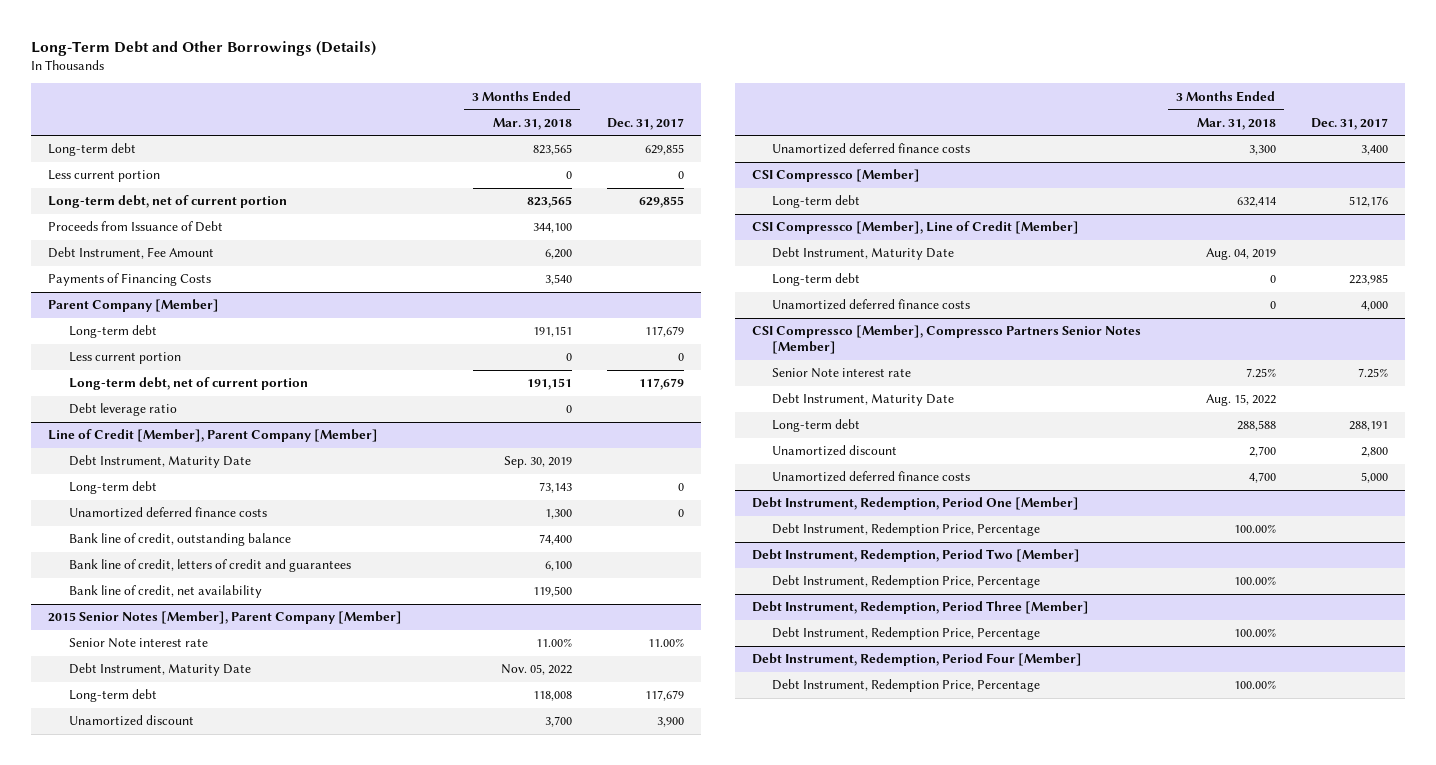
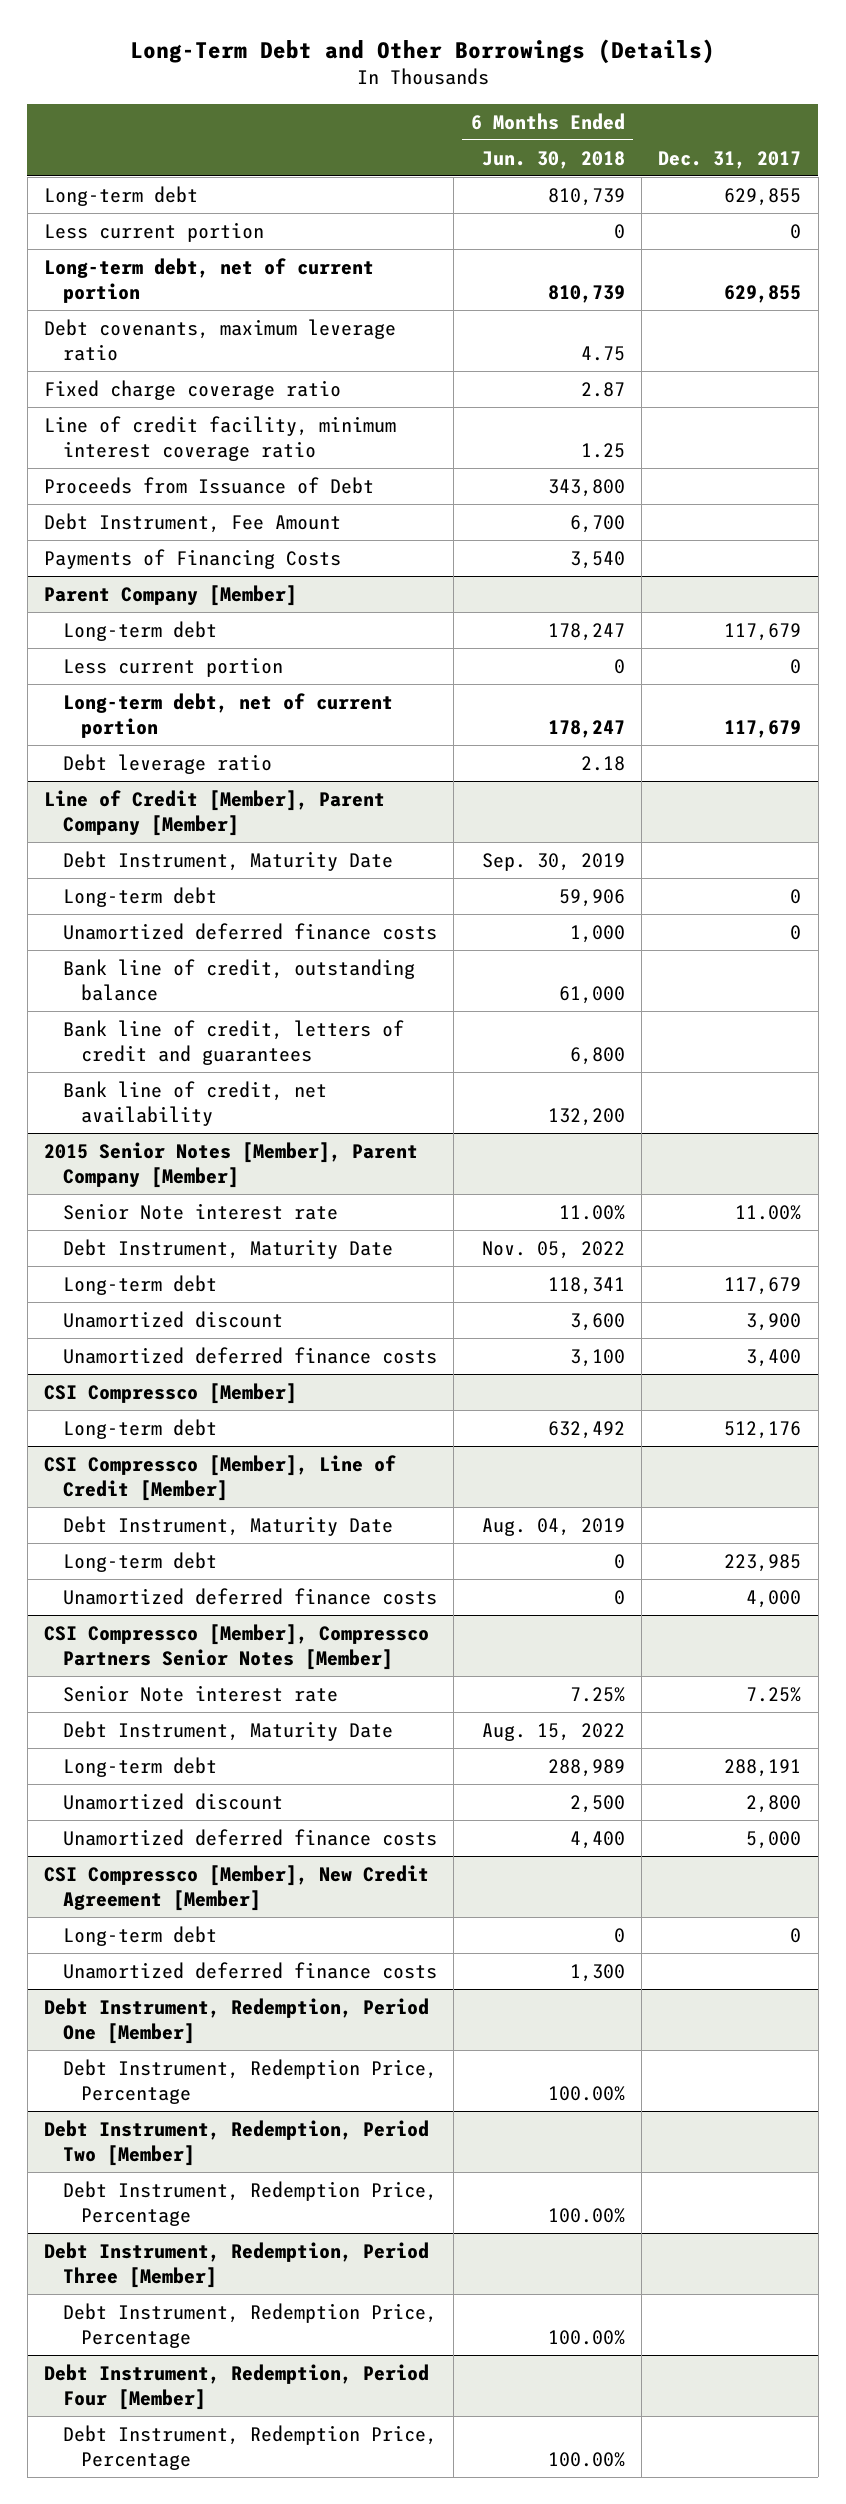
- | 3 Months Ended Mar. 31, 2018 | Dec. 31, 2017
+ | 6 Months Ended Jun. 30, 2018 | Dec. 31, 2017
+ Debt covenants, maximum leverage ratio | 4.75 |
+ Fixed charge coverage ratio | 2.87 |
+ Line of credit facility, minimum interest coverage ratio | 1.25 |
+ CSI Compressco [Member], New Credit Agreement [Member]
+ Long-term debt | 0 | 0
+ Unamortized deferred finance costs | 1,300 |

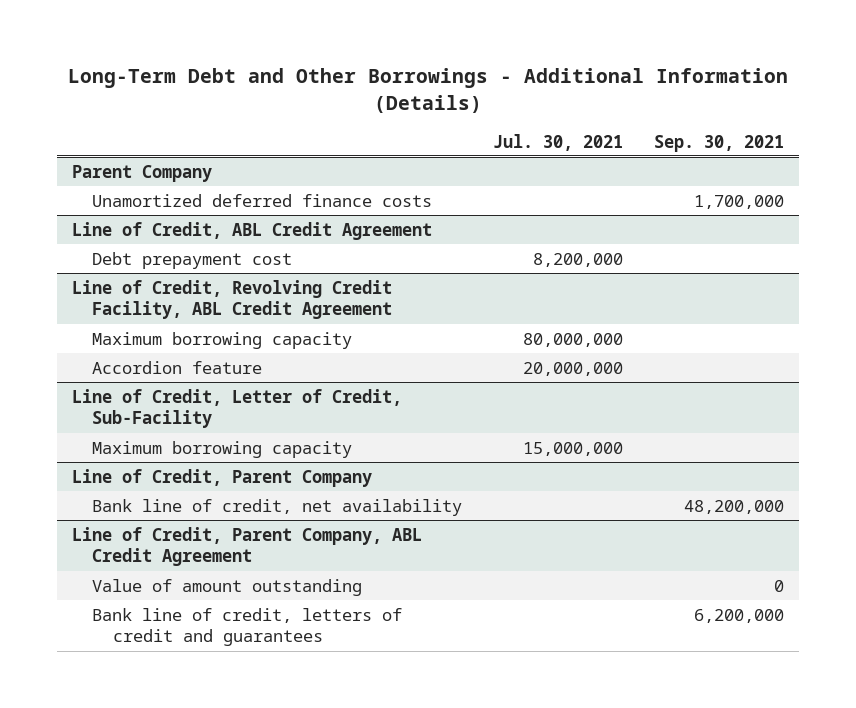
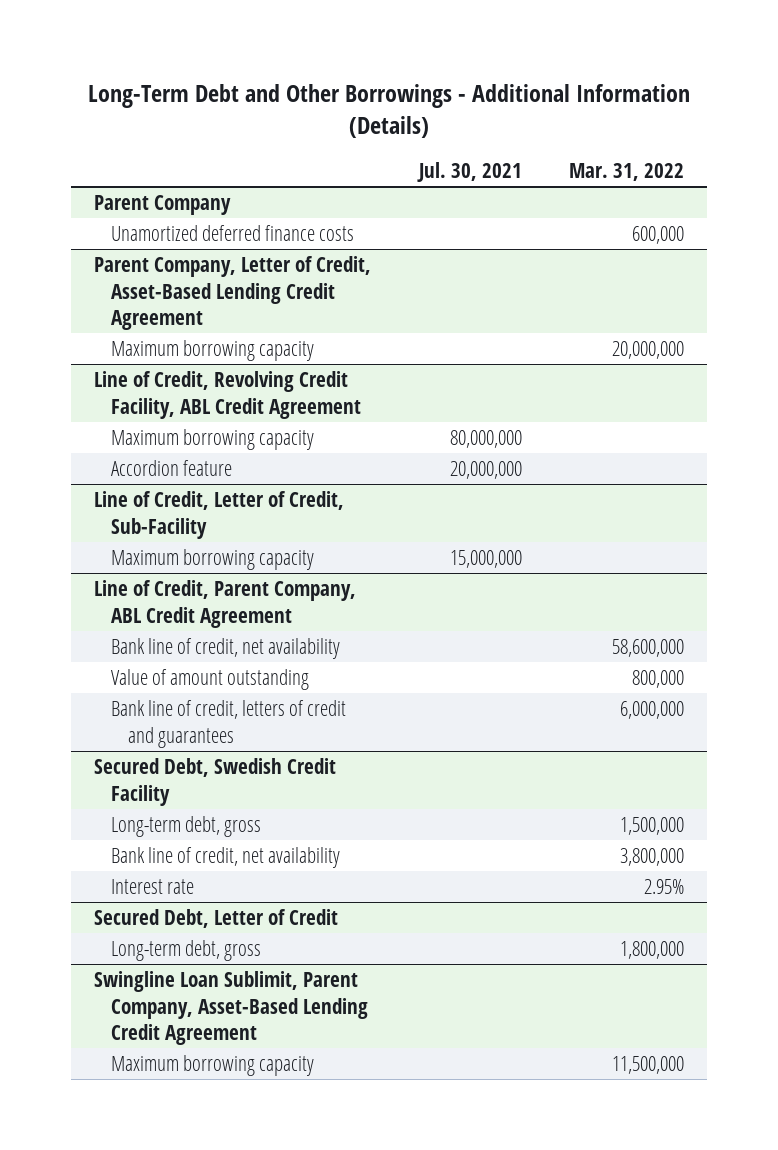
- | Jul. 30, 2021 | Sep. 30, 2021
+ | Jul. 30, 2021 | Mar. 31, 2022
- Line of Credit, ABL Credit Agreement
- Debt prepayment cost | 8,200,000 |
+ Parent Company, Letter of Credit, Asset-Based Lending Credit Agreement
+ Maximum borrowing capacity | | 20,000,000
- Line of Credit, Parent Company
- Bank line of credit, net availability | | 48,200,000
@ Line of Credit, Parent Company, ABL Credit Agreement
+ Bank line of credit, net availability | | 58,600,000
+ Secured Debt, Swedish Credit Facility
+ Long-term debt, gross | | 1,500,000
+ Bank line of credit, net availability | | 3,800,000
+ Interest rate | | 2.95%
+ Secured Debt, Letter of Credit
+ Long-term debt, gross | | 1,800,000
+ Swingline Loan Sublimit, Parent Company, Asset-Based Lending Credit Agreement
+ Maximum borrowing capacity | | 11,500,000

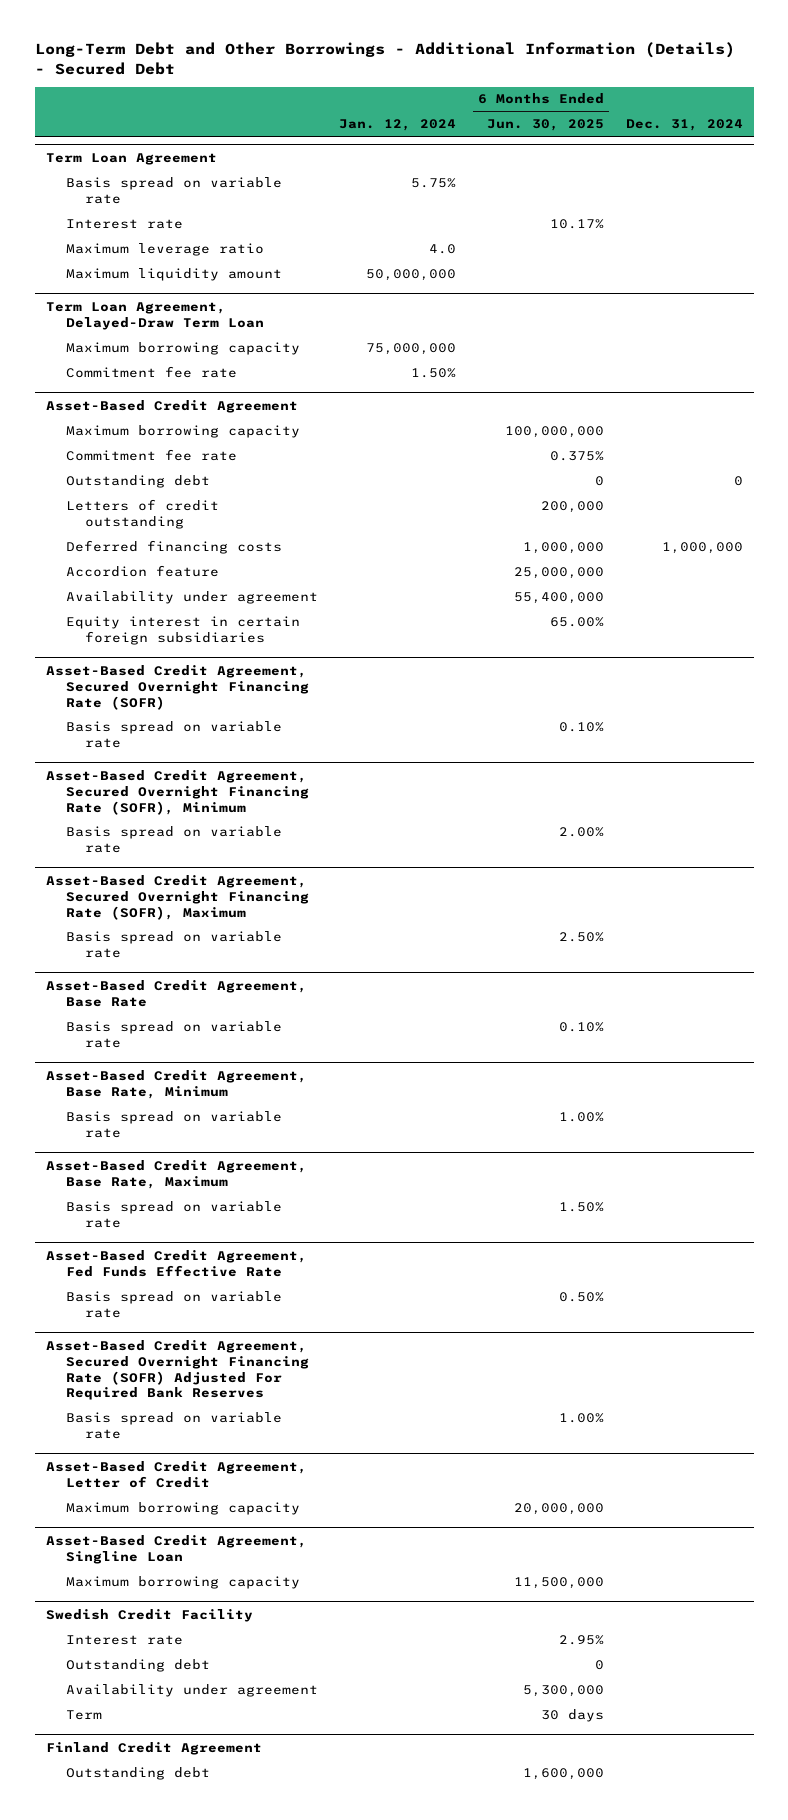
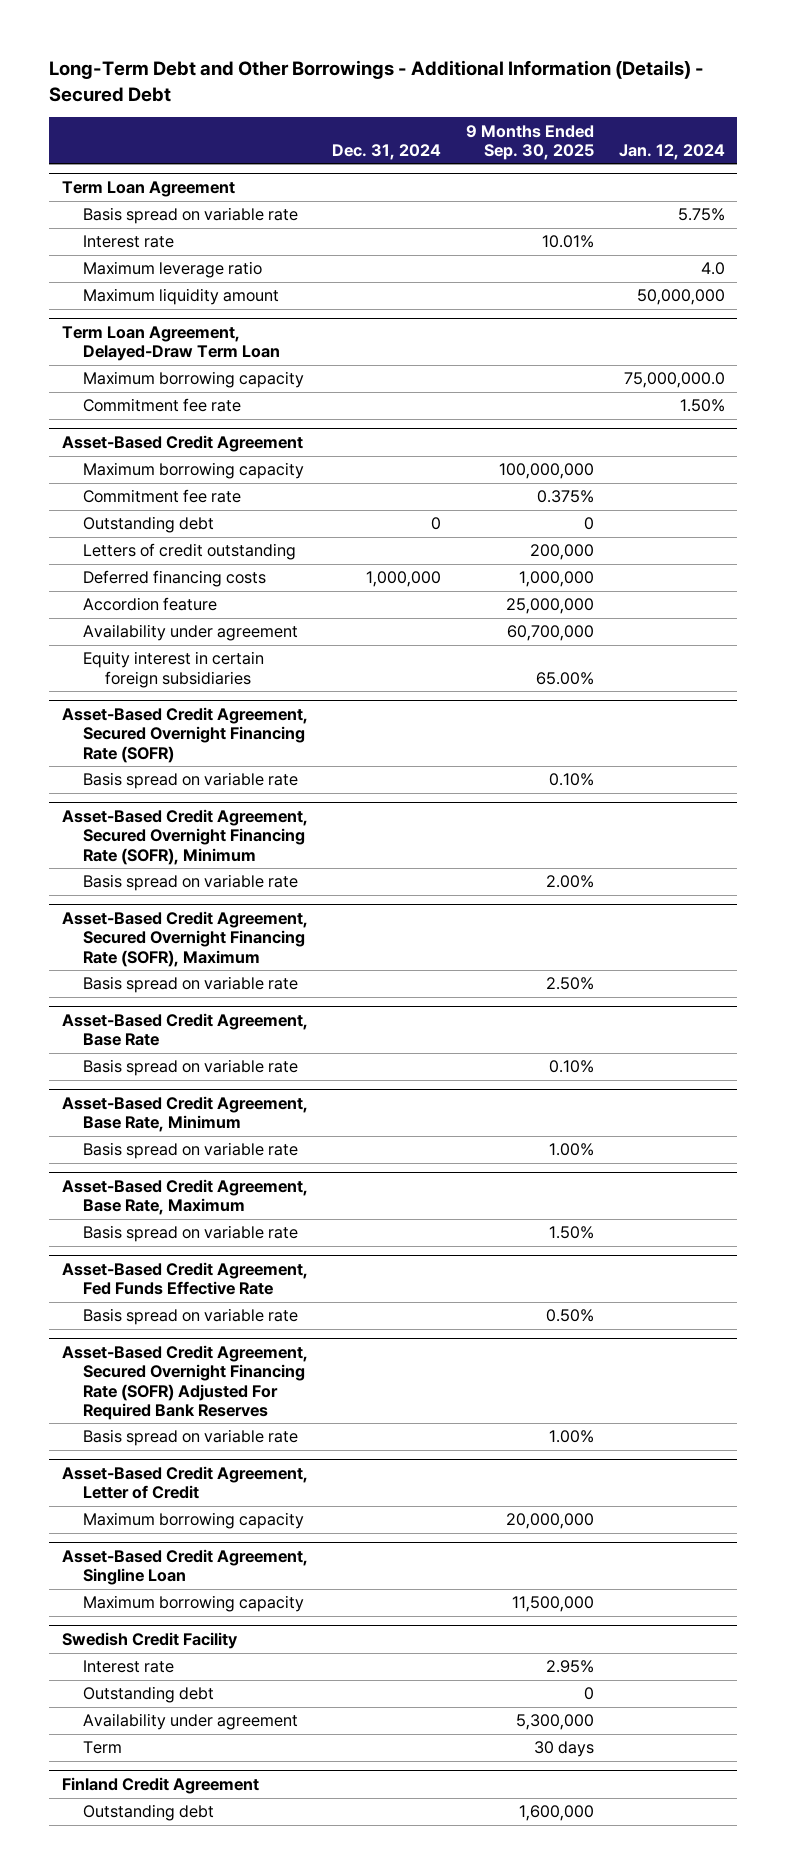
- | Jan. 12, 2024 | 6 Months Ended Jun. 30, 2025 | Dec. 31, 2024
+ | Dec. 31, 2024 | 9 Months Ended Sep. 30, 2025 | Jan. 12, 2024
@ Term Loan Agreement, Delayed-Draw Term Loan
- Maximum borrowing capacity | 75,000,000 | |
+ Maximum borrowing capacity | | | 75,000,000.0

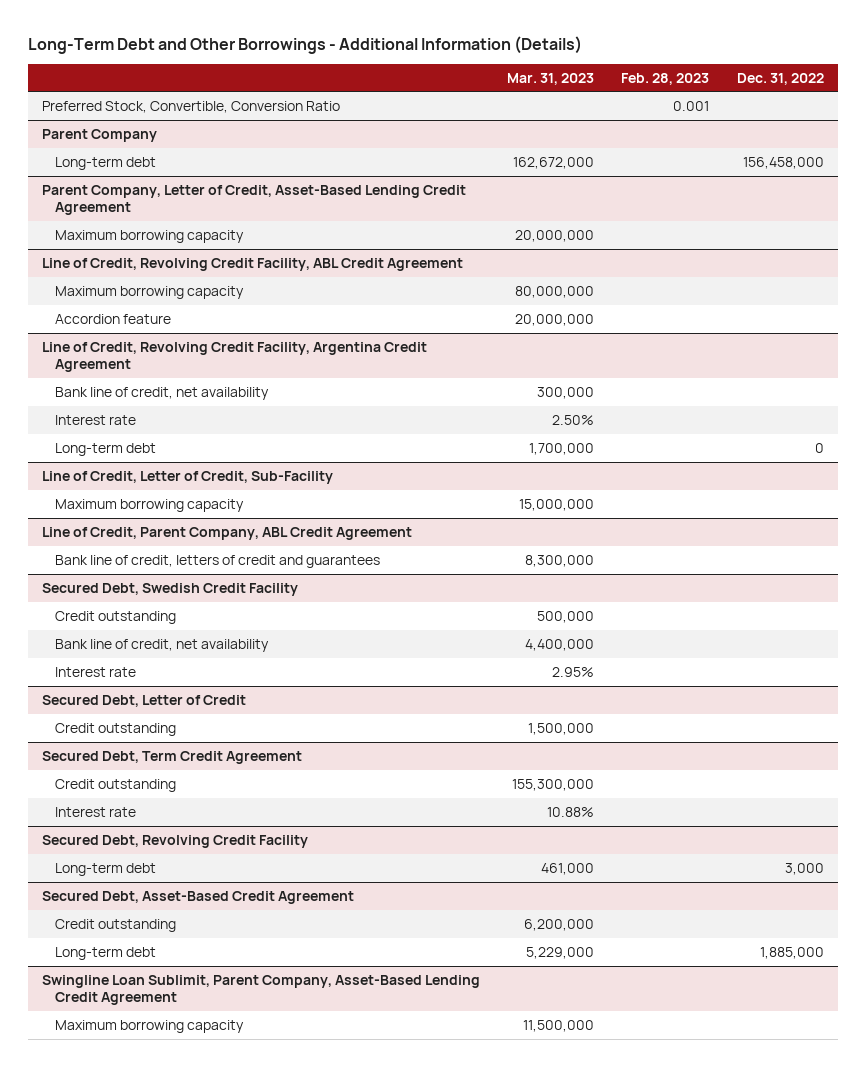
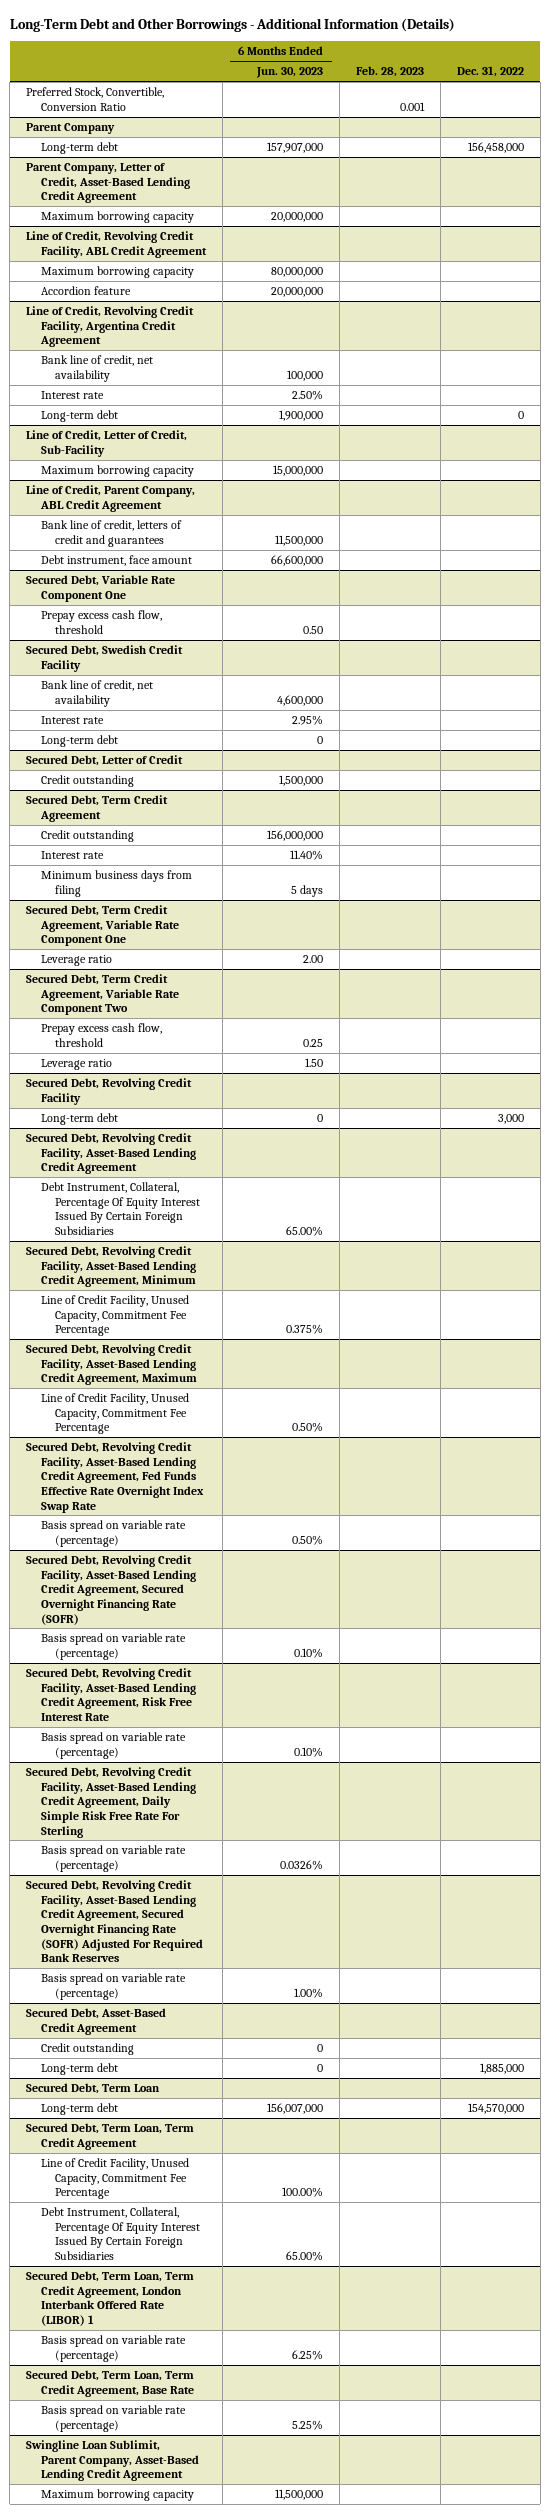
- | Mar. 31, 2023 | Feb. 28, 2023 | Dec. 31, 2022
+ | 6 Months Ended Jun. 30, 2023 | Feb. 28, 2023 | Dec. 31, 2022
@ Line of Credit, Parent Company, ABL Credit Agreement
+ Debt instrument, face amount | 66,600,000 | |
+ Secured Debt, Variable Rate Component One
+ Prepay excess cash flow, threshold | 0.50 | |
@ Secured Debt, Swedish Credit Facility
- Credit outstanding | 500,000 | |
+ Long-term debt | 0 | |
@ Secured Debt, Term Credit Agreement
+ Minimum business days from filing | 5 days | |
+ Secured Debt, Term Credit Agreement, Variable Rate Component One
+ Leverage ratio | 2.00 | |
+ Secured Debt, Term Credit Agreement, Variable Rate Component Two
+ Prepay excess cash flow, threshold | 0.25 | |
+ Leverage ratio | 1.50 | |
+ Secured Debt, Revolving Credit Facility, Asset-Based Lending Credit Agreement
+ Debt Instrument, Collateral, Percentage Of Equity Interest Issued By Certain Foreign Subsidiaries | 65.00% | |
+ Secured Debt, Revolving Credit Facility, Asset-Based Lending Credit Agreement, Minimum
+ Line of Credit Facility, Unused Capacity, Commitment Fee Percentage | 0.375% | |
+ Secured Debt, Revolving Credit Facility, Asset-Based Lending Credit Agreement, Maximum
+ Line of Credit Facility, Unused Capacity, Commitment Fee Percentage | 0.50% | |
+ Secured Debt, Revolving Credit Facility, Asset-Based Lending Credit Agreement, Fed Funds Effective Rate Overnight Index Swap Rate
+ Basis spread on variable rate (percentage) | 0.50% | |
+ Secured Debt, Revolving Credit Facility, Asset-Based Lending Credit Agreement, Secured Overnight Financing Rate (SOFR)
+ Basis spread on variable rate (percentage) | 0.10% | |
+ Secured Debt, Revolving Credit Facility, Asset-Based Lending Credit Agreement, Risk Free Interest Rate
+ Basis spread on variable rate (percentage) | 0.10% | |
+ Secured Debt, Revolving Credit Facility, Asset-Based Lending Credit Agreement, Daily Simple Risk Free Rate For Sterling
+ Basis spread on variable rate (percentage) | 0.0326% | |
+ Secured Debt, Revolving Credit Facility, Asset-Based Lending Credit Agreement, Secured Overnight Financing Rate (SOFR) Adjusted For Required Bank Reserves
+ Basis spread on variable rate (percentage) | 1.00% | |
+ Secured Debt, Term Loan
+ Long-term debt | 156,007,000 | | 154,570,000
+ Secured Debt, Term Loan, Term Credit Agreement
+ Line of Credit Facility, Unused Capacity, Commitment Fee Percentage | 100.00% | |
+ Debt Instrument, Collateral, Percentage Of Equity Interest Issued By Certain Foreign Subsidiaries | 65.00% | |
+ Secured Debt, Term Loan, Term Credit Agreement, London Interbank Offered Rate (LIBOR) 1
+ Basis spread on variable rate (percentage) | 6.25% | |
+ Secured Debt, Term Loan, Term Credit Agreement, Base Rate
+ Basis spread on variable rate (percentage) | 5.25% | |

